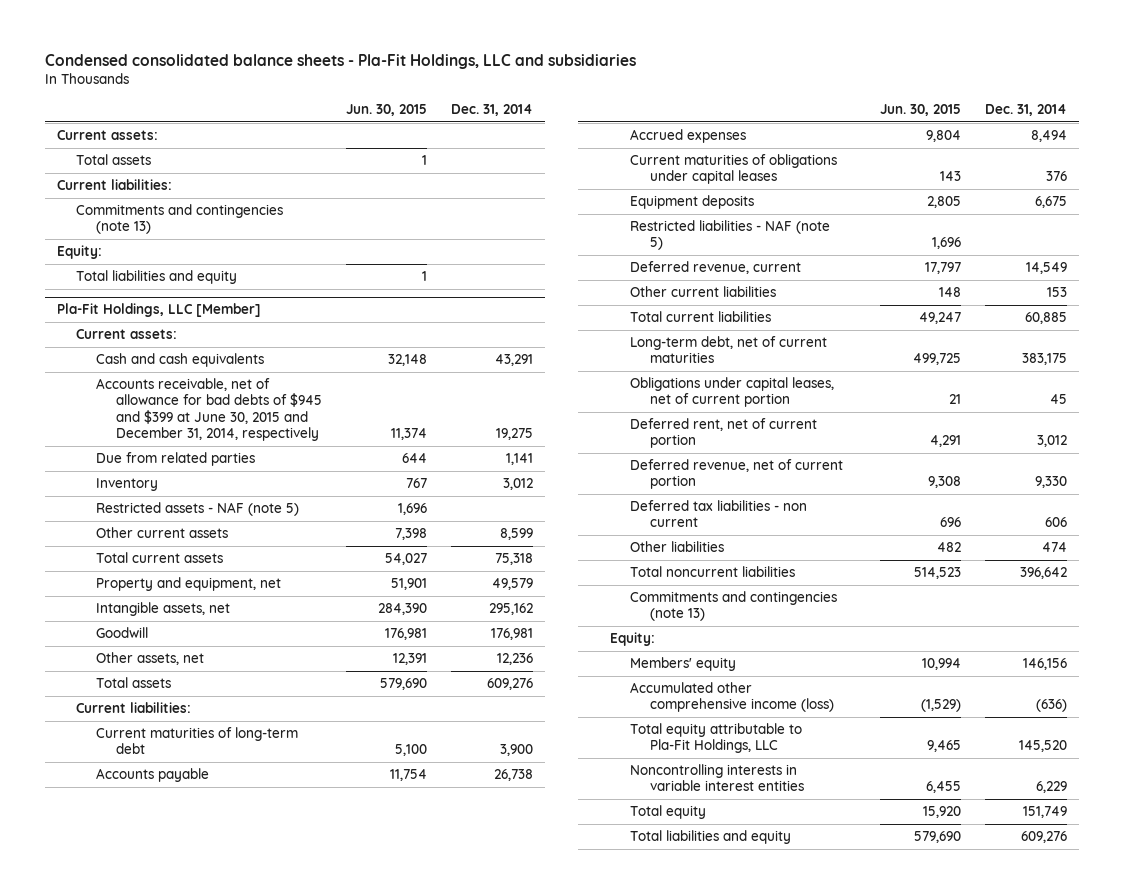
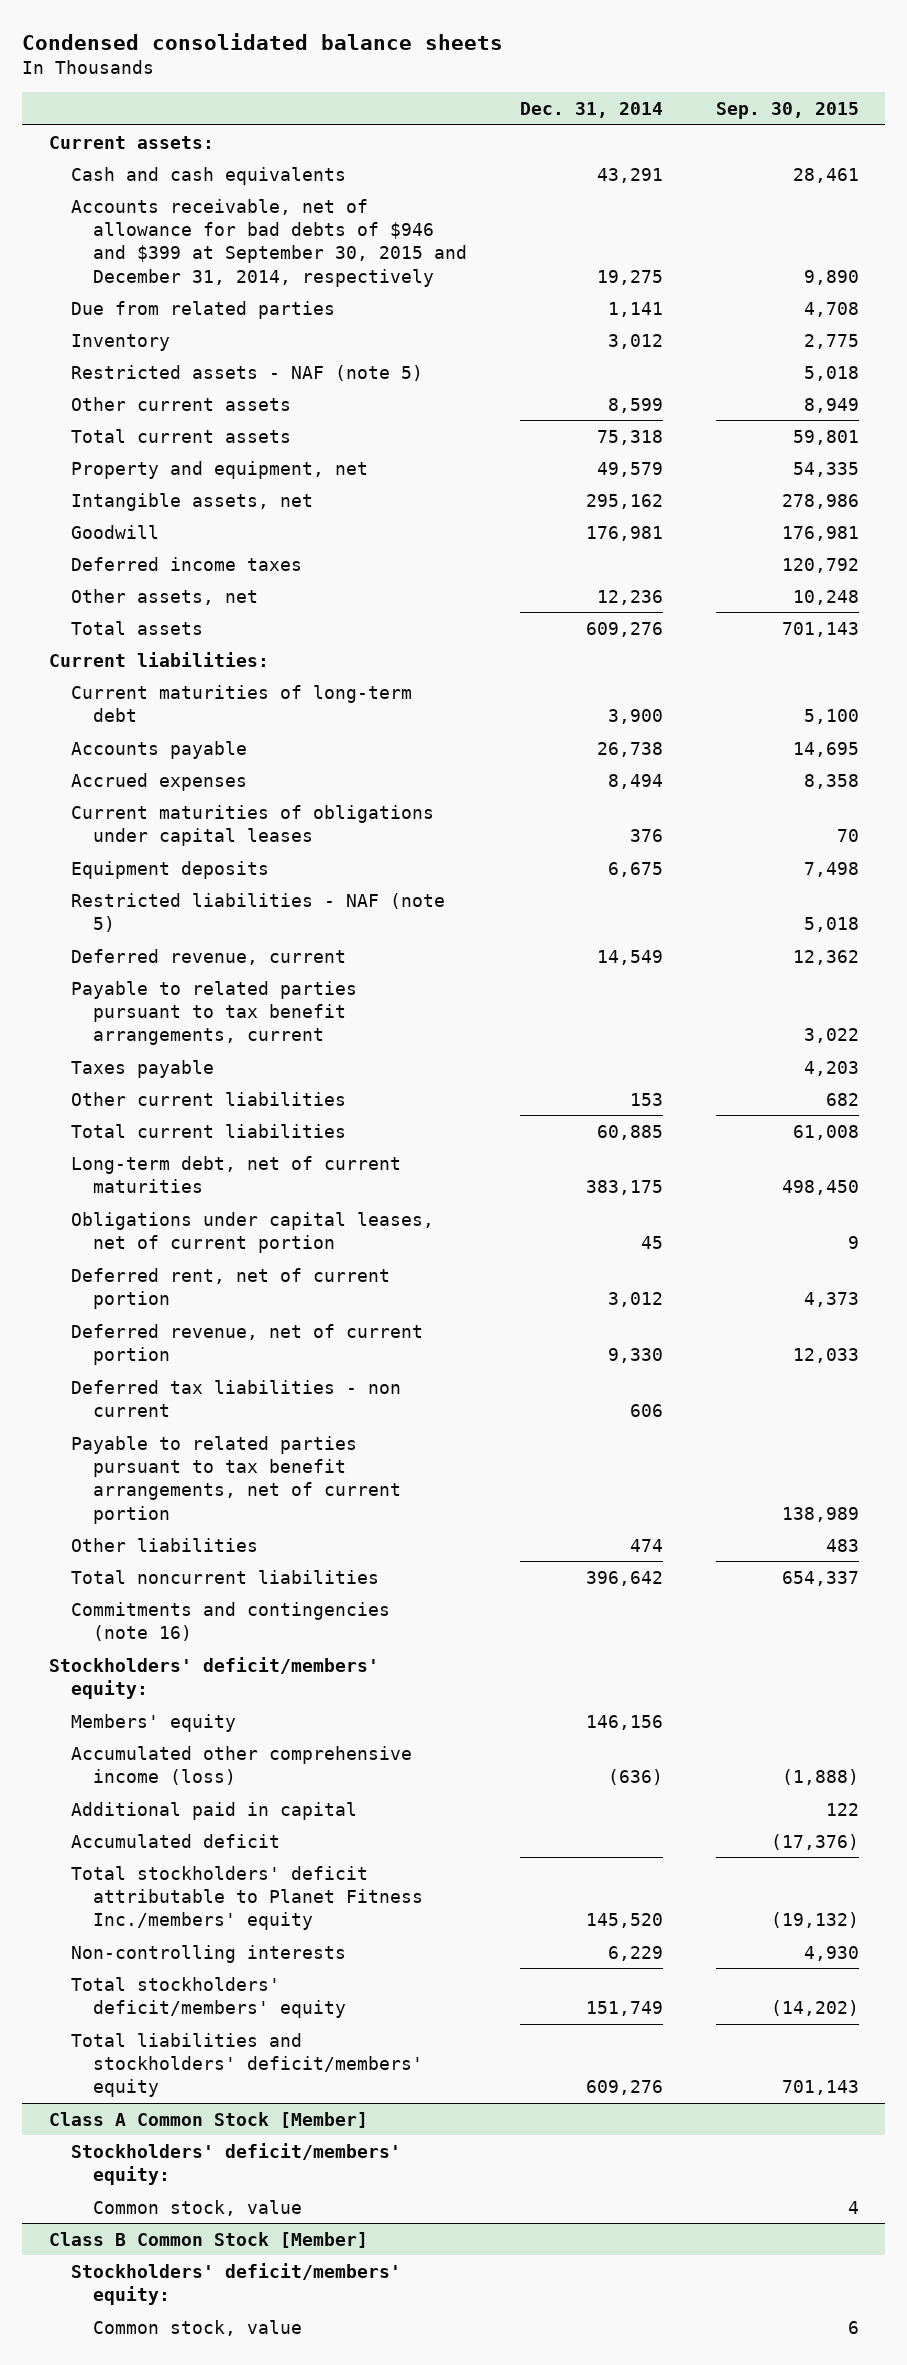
- Condensed consolidated balance sheets - Pla-Fit Holdings, LLC and subsidiaries
+ Condensed consolidated balance sheets
- | Jun. 30, 2015 | Dec. 31, 2014
+ | Dec. 31, 2014 | Sep. 30, 2015
- Total assets | 1 |
- Current liabilities:
- Commitments and contingencies (note 13)
- Equity:
- Total liabilities and equity | 1 |
- Pla-Fit Holdings, LLC [Member]
- Current assets:
- Accounts receivable, net of allowance for bad debts of $945 and $399 at June 30, 2015 and December 31, 2014, respectively | 11,374 | 19,275
+ Accounts receivable, net of allowance for bad debts of $946 and $399 at September 30, 2015 and December 31, 2014, respectively | 19,275 | 9,890
+ Deferred income taxes | | 120,792
+ Payable to related parties pursuant to tax benefit arrangements, current | | 3,022
+ Taxes payable | | 4,203
+ Payable to related parties pursuant to tax benefit arrangements, net of current portion | | 138,989
- Commitments and contingencies (note 13)
- Equity:
+ Commitments and contingencies (note 16)
+ Stockholders' deficit/members' equity:
- Total equity attributable to Pla-Fit Holdings, LLC | 9,465 | 145,520
- Noncontrolling interests in variable interest entities | 6,455 | 6,229
- Total equity | 15,920 | 151,749
- Total liabilities and equity | 579,690 | 609,276
+ Additional paid in capital | | 122
+ Accumulated deficit | | (17,376)
+ Total stockholders' deficit attributable to Planet Fitness Inc./members' equity | 145,520 | (19,132)
+ Non-controlling interests | 6,229 | 4,930
+ Total stockholders' deficit/members' equity | 151,749 | (14,202)
+ Total liabilities and stockholders' deficit/members' equity | 609,276 | 701,143
+ Class A Common Stock [Member]
+ Stockholders' deficit/members' equity:
+ Common stock, value | | 4
+ Class B Common Stock [Member]
+ Stockholders' deficit/members' equity:
+ Common stock, value | | 6

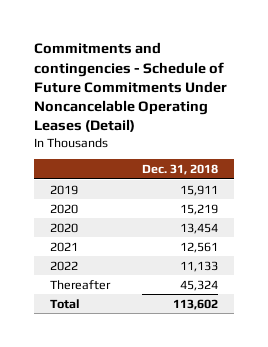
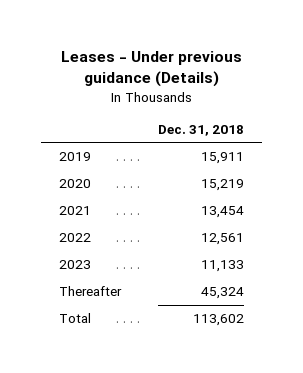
- Commitments and contingencies - Schedule of Future Commitments Under Noncancelable Operating Leases (Detail)
+ Leases - Under previous guidance (Details)
- 2020 | 13,454
- 2021 | 12,561
- 2022 | 11,133
+ 2021 | 13,454
+ 2022 | 12,561
+ 2023 | 11,133

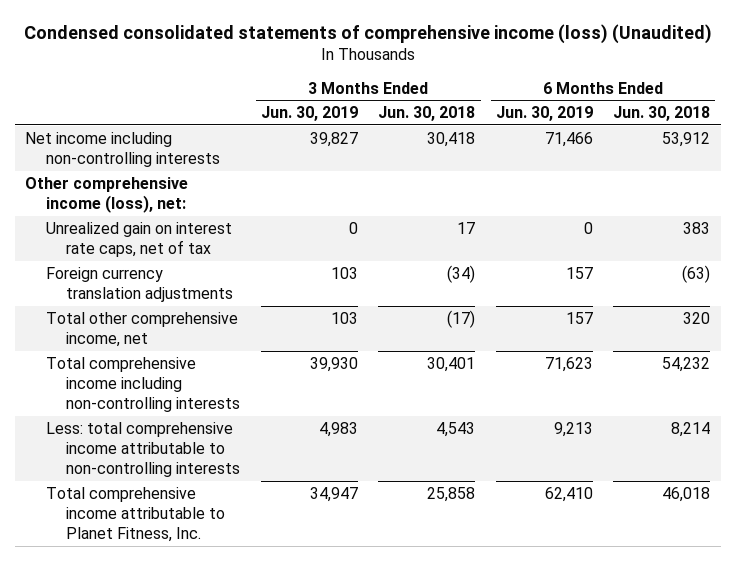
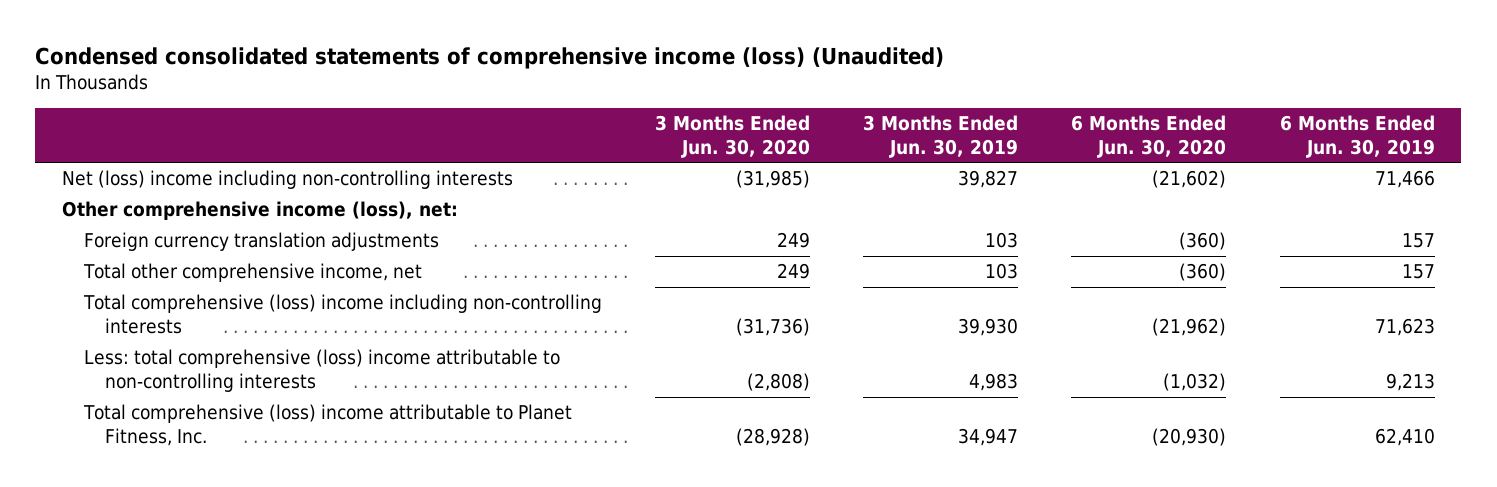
- | 3 Months Ended Jun. 30, 2019 | 3 Months Ended Jun. 30, 2018 | 6 Months Ended Jun. 30, 2019 | 6 Months Ended Jun. 30, 2018
+ | 3 Months Ended Jun. 30, 2020 | 3 Months Ended Jun. 30, 2019 | 6 Months Ended Jun. 30, 2020 | 6 Months Ended Jun. 30, 2019
- Net income including non-controlling interests | 39,827 | 30,418 | 71,466 | 53,912
+ Net (loss) income including non-controlling interests | (31,985) | 39,827 | (21,602) | 71,466
- Unrealized gain on interest rate caps, net of tax | 0 | 17 | 0 | 383
- Total comprehensive income including non-controlling interests | 39,930 | 30,401 | 71,623 | 54,232
- Less: total comprehensive income attributable to non-controlling interests | 4,983 | 4,543 | 9,213 | 8,214
- Total comprehensive income attributable to Planet Fitness, Inc. | 34,947 | 25,858 | 62,410 | 46,018
+ Total comprehensive (loss) income including non-controlling interests | (31,736) | 39,930 | (21,962) | 71,623
+ Less: total comprehensive (loss) income attributable to non-controlling interests | (2,808) | 4,983 | (1,032) | 9,213
+ Total comprehensive (loss) income attributable to Planet Fitness, Inc. | (28,928) | 34,947 | (20,930) | 62,410

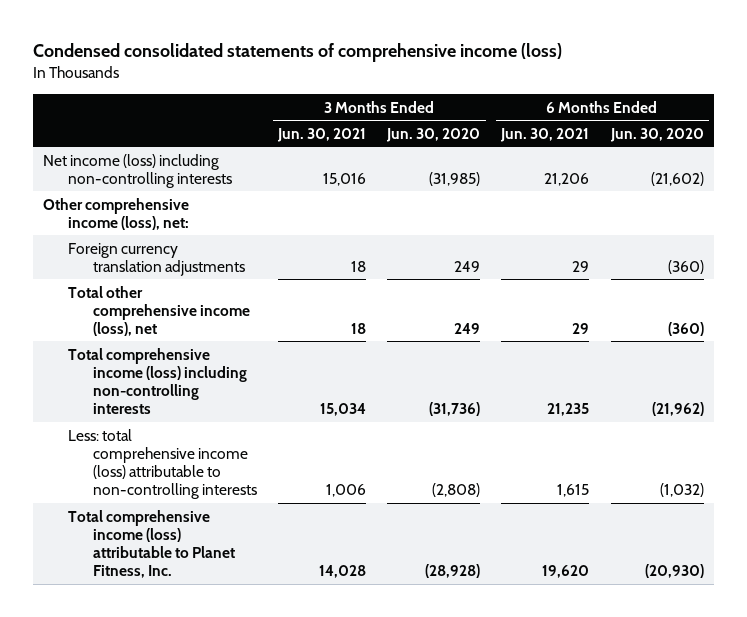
- Condensed consolidated statements of comprehensive income (loss) (Unaudited)
+ Condensed consolidated statements of comprehensive income (loss)
- | 3 Months Ended Jun. 30, 2020 | 3 Months Ended Jun. 30, 2019 | 6 Months Ended Jun. 30, 2020 | 6 Months Ended Jun. 30, 2019
+ | 3 Months Ended Jun. 30, 2021 | 3 Months Ended Jun. 30, 2020 | 6 Months Ended Jun. 30, 2021 | 6 Months Ended Jun. 30, 2020
- Net (loss) income including non-controlling interests | (31,985) | 39,827 | (21,602) | 71,466
+ Net income (loss) including non-controlling interests | 15,016 | (31,985) | 21,206 | (21,602)
- Total other comprehensive income, net | 249 | 103 | (360) | 157
- Total comprehensive (loss) income including non-controlling interests | (31,736) | 39,930 | (21,962) | 71,623
- Less: total comprehensive (loss) income attributable to non-controlling interests | (2,808) | 4,983 | (1,032) | 9,213
- Total comprehensive (loss) income attributable to Planet Fitness, Inc. | (28,928) | 34,947 | (20,930) | 62,410
+ Total other comprehensive income (loss), net | 18 | 249 | 29 | (360)
+ Total comprehensive income (loss) including non-controlling interests | 15,034 | (31,736) | 21,235 | (21,962)
+ Less: total comprehensive income (loss) attributable to non-controlling interests | 1,006 | (2,808) | 1,615 | (1,032)
+ Total comprehensive income (loss) attributable to Planet Fitness, Inc. | 14,028 | (28,928) | 19,620 | (20,930)

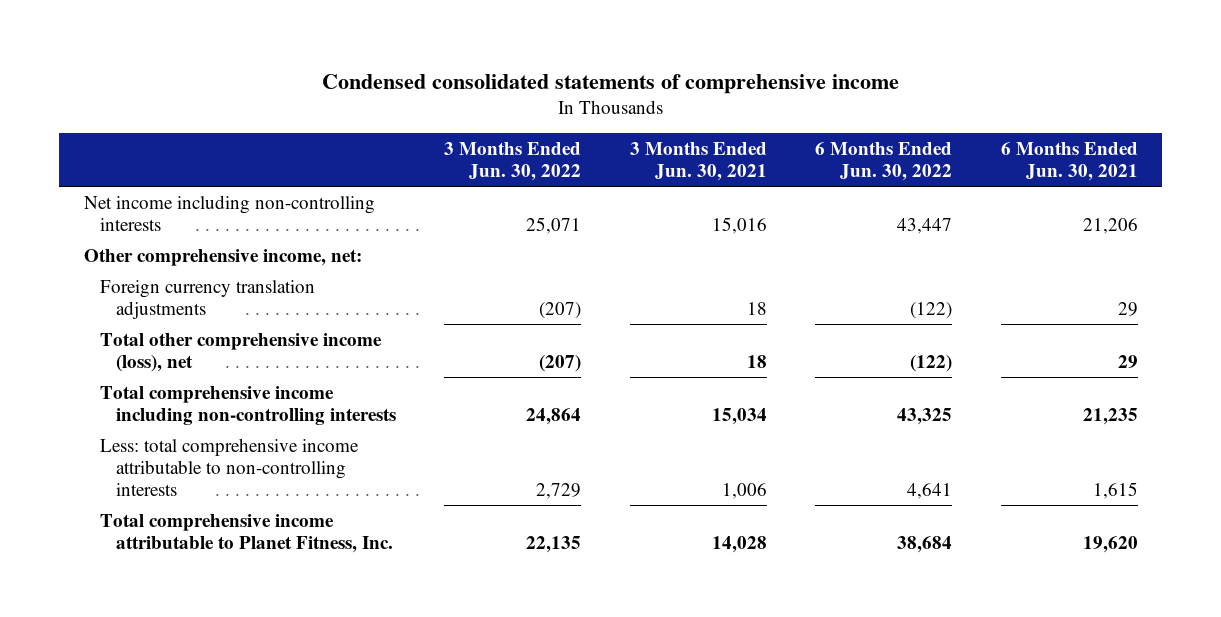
- Condensed consolidated statements of comprehensive income (loss)
+ Condensed consolidated statements of comprehensive income
- | 3 Months Ended Jun. 30, 2021 | 3 Months Ended Jun. 30, 2020 | 6 Months Ended Jun. 30, 2021 | 6 Months Ended Jun. 30, 2020
+ | 3 Months Ended Jun. 30, 2022 | 3 Months Ended Jun. 30, 2021 | 6 Months Ended Jun. 30, 2022 | 6 Months Ended Jun. 30, 2021
- Net income (loss) including non-controlling interests | 15,016 | (31,985) | 21,206 | (21,602)
- Other comprehensive income (loss), net:
+ Net income including non-controlling interests | 25,071 | 15,016 | 43,447 | 21,206
+ Other comprehensive income, net:
- Total comprehensive income (loss) including non-controlling interests | 15,034 | (31,736) | 21,235 | (21,962)
- Less: total comprehensive income (loss) attributable to non-controlling interests | 1,006 | (2,808) | 1,615 | (1,032)
- Total comprehensive income (loss) attributable to Planet Fitness, Inc. | 14,028 | (28,928) | 19,620 | (20,930)
+ Total comprehensive income including non-controlling interests | 24,864 | 15,034 | 43,325 | 21,235
+ Less: total comprehensive income attributable to non-controlling interests | 2,729 | 1,006 | 4,641 | 1,615
+ Total comprehensive income attributable to Planet Fitness, Inc. | 22,135 | 14,028 | 38,684 | 19,620

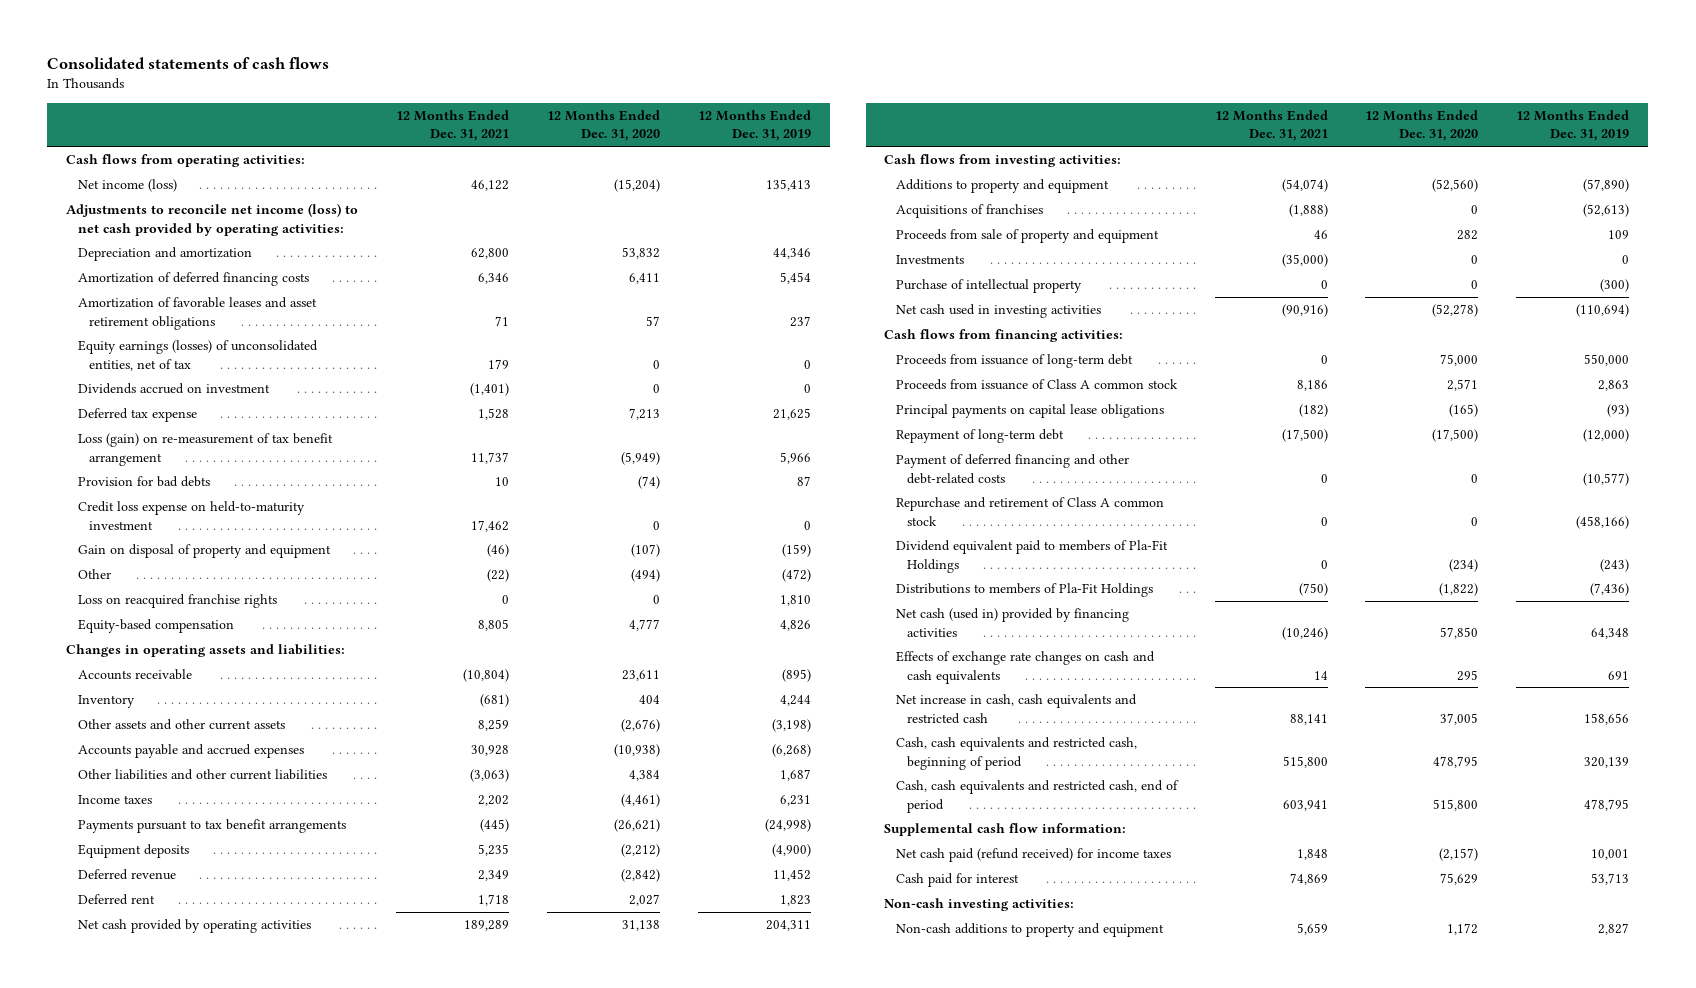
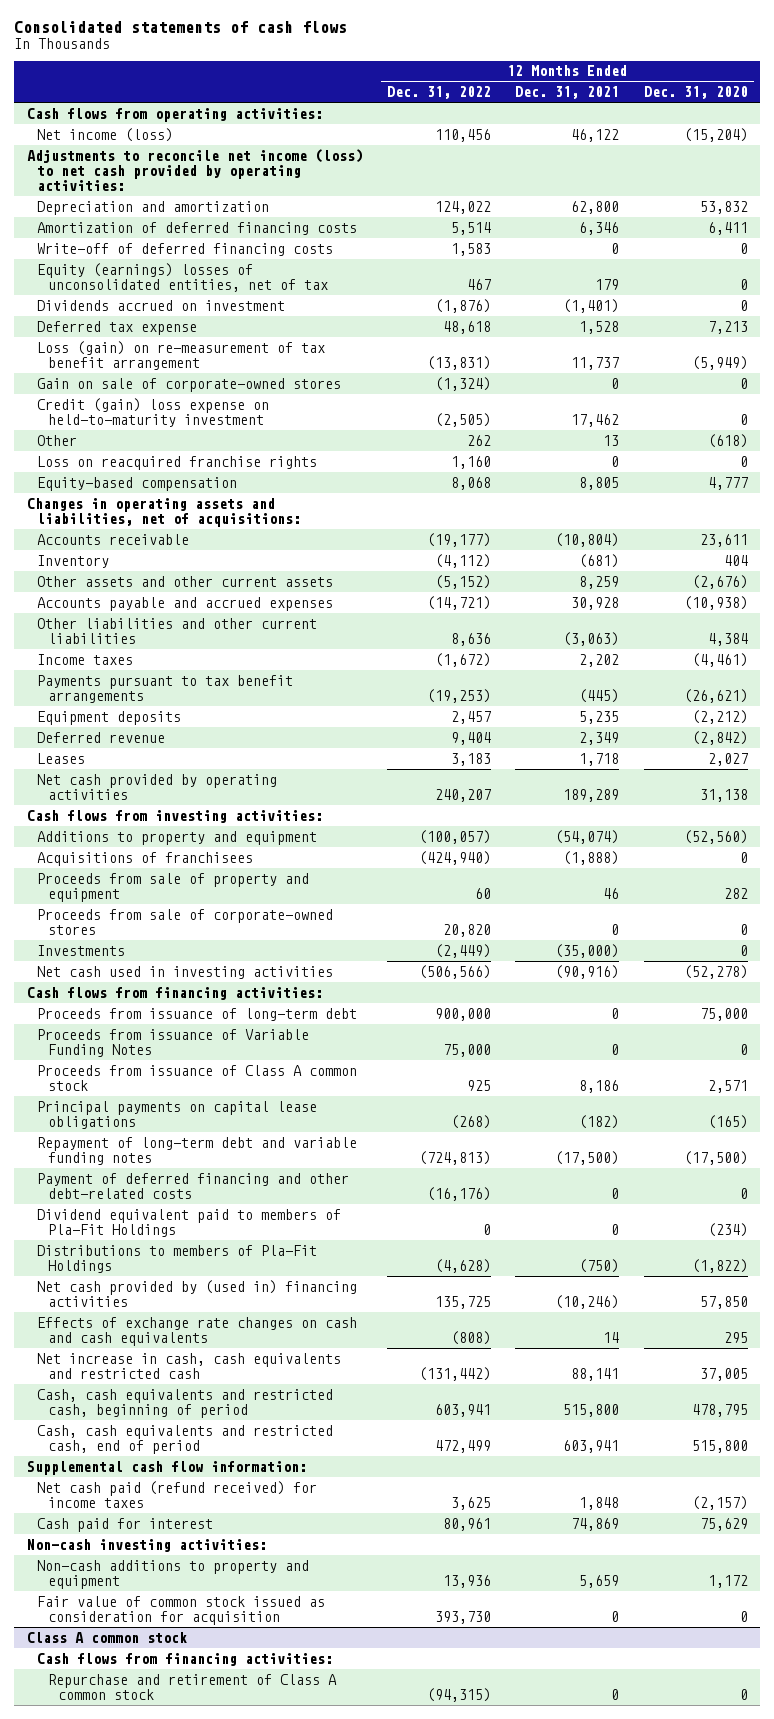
- | 12 Months Ended Dec. 31, 2021 | 12 Months Ended Dec. 31, 2020 | 12 Months Ended Dec. 31, 2019
+ | 12 Months Ended Dec. 31, 2022 | 12 Months Ended Dec. 31, 2021 | 12 Months Ended Dec. 31, 2020
- Amortization of favorable leases and asset retirement obligations | 71 | 57 | 237
- Equity earnings (losses) of unconsolidated entities, net of tax | 179 | 0 | 0
+ Write-off of deferred financing costs | 1,583 | 0 | 0
+ Equity (earnings) losses of unconsolidated entities, net of tax | 467 | 179 | 0
- Provision for bad debts | 10 | (74) | 87
- Credit loss expense on held-to-maturity investment | 17,462 | 0 | 0
- Gain on disposal of property and equipment | (46) | (107) | (159)
- Other | (22) | (494) | (472)
+ Gain on sale of corporate-owned stores | (1,324) | 0 | 0
+ Credit (gain) loss expense on held-to-maturity investment | (2,505) | 17,462 | 0
+ Other | 262 | 13 | (618)
- Changes in operating assets and liabilities:
+ Changes in operating assets and liabilities, net of acquisitions:
- Deferred rent | 1,718 | 2,027 | 1,823
+ Leases | 3,183 | 1,718 | 2,027
- Acquisitions of franchises | (1,888) | 0 | (52,613)
+ Acquisitions of franchisees | (424,940) | (1,888) | 0
+ Proceeds from sale of corporate-owned stores | 20,820 | 0 | 0
- Purchase of intellectual property | 0 | 0 | (300)
+ Proceeds from issuance of Variable Funding Notes | 75,000 | 0 | 0
- Repayment of long-term debt | (17,500) | (17,500) | (12,000)
+ Repayment of long-term debt and variable funding notes | (724,813) | (17,500) | (17,500)
- Repurchase and retirement of Class A common stock | 0 | 0 | (458,166)
- Net cash (used in) provided by financing activities | (10,246) | 57,850 | 64,348
+ Net cash provided by (used in) financing activities | 135,725 | (10,246) | 57,850
+ Fair value of common stock issued as consideration for acquisition | 393,730 | 0 | 0
+ Class A common stock
+ Cash flows from financing activities:
+ Repurchase and retirement of Class A common stock | (94,315) | 0 | 0

